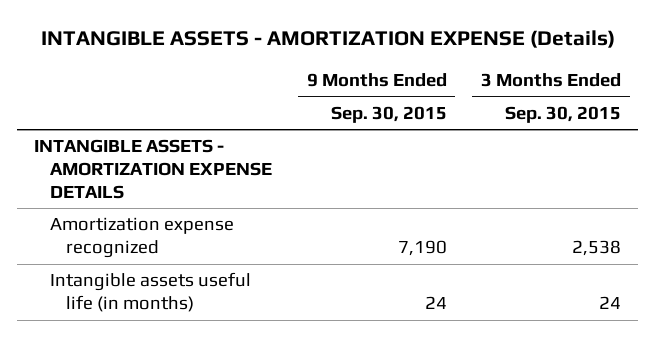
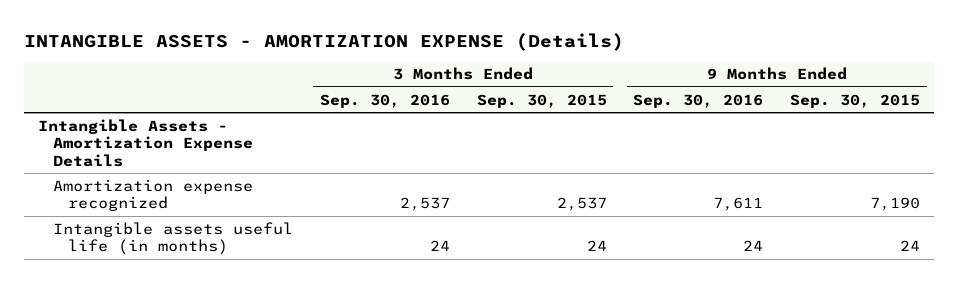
- | 9 Months Ended Sep. 30, 2015 | 3 Months Ended Sep. 30, 2015
+ | 3 Months Ended Sep. 30, 2016 | 3 Months Ended Sep. 30, 2015 | 9 Months Ended Sep. 30, 2016 | 9 Months Ended Sep. 30, 2015
- INTANGIBLE ASSETS - AMORTIZATION EXPENSE DETAILS
- Amortization expense recognized | 7,190 | 2,538
+ Intangible Assets - Amortization Expense Details
+ Amortization expense recognized | 2,537 | 2,537 | 7,611 | 7,190

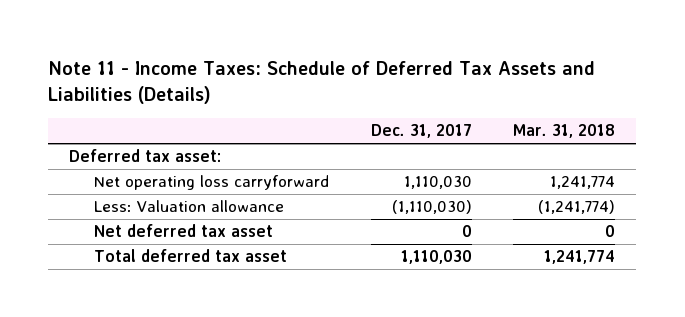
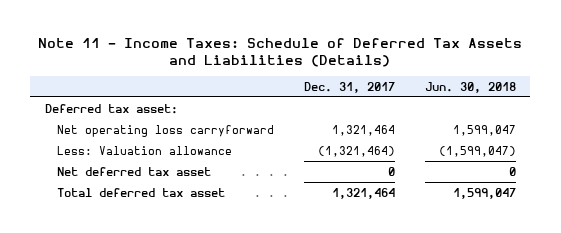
- | Dec. 31, 2017 | Mar. 31, 2018
+ | Dec. 31, 2017 | Jun. 30, 2018
- Net operating loss carryforward | 1,110,030 | 1,241,774
- Less: Valuation allowance | (1,110,030) | (1,241,774)
+ Net operating loss carryforward | 1,321,464 | 1,599,047
+ Less: Valuation allowance | (1,321,464) | (1,599,047)
- Total deferred tax asset | 1,110,030 | 1,241,774
+ Total deferred tax asset | 1,321,464 | 1,599,047

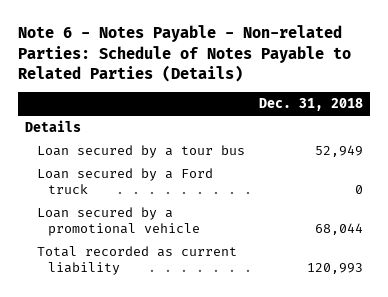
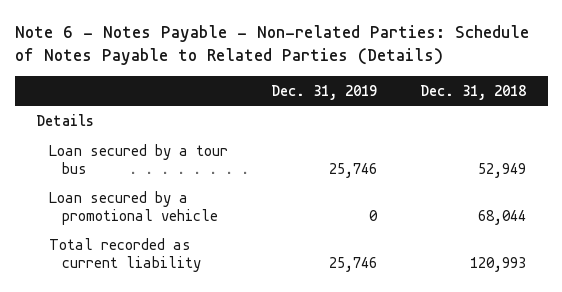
- | Dec. 31, 2018
+ | Dec. 31, 2019 | Dec. 31, 2018
- Loan secured by a Ford truck | 0

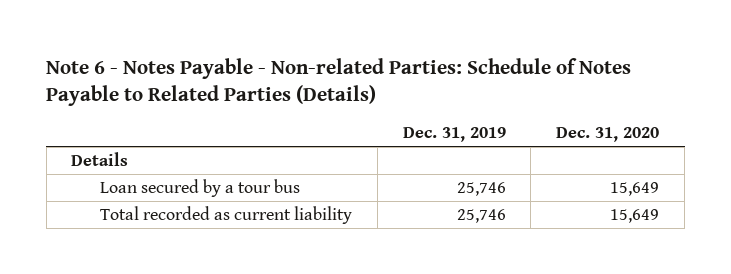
- | Dec. 31, 2019 | Dec. 31, 2018
+ | Dec. 31, 2019 | Dec. 31, 2020
- Loan secured by a promotional vehicle | 0 | 68,044

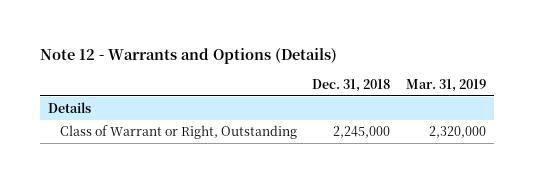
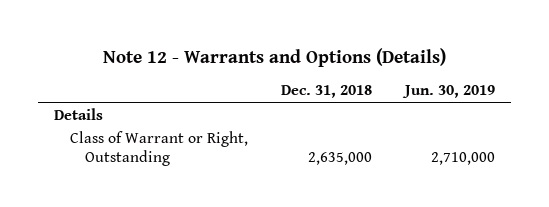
- | Dec. 31, 2018 | Mar. 31, 2019
+ | Dec. 31, 2018 | Jun. 30, 2019
- Class of Warrant or Right, Outstanding | 2,245,000 | 2,320,000
+ Class of Warrant or Right, Outstanding | 2,635,000 | 2,710,000

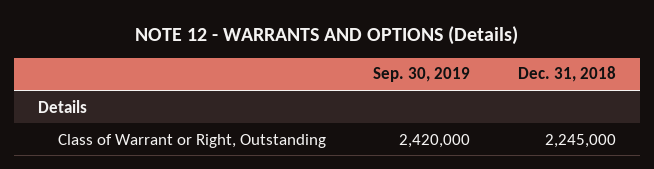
- Note 12 - Warrants and Options (Details)
+ NOTE 12 - WARRANTS AND OPTIONS (Details)
- | Dec. 31, 2018 | Jun. 30, 2019
+ | Sep. 30, 2019 | Dec. 31, 2018
- Class of Warrant or Right, Outstanding | 2,635,000 | 2,710,000
+ Class of Warrant or Right, Outstanding | 2,420,000 | 2,245,000

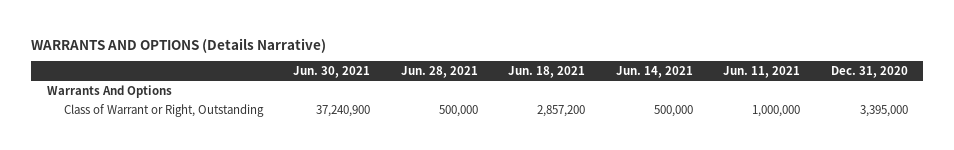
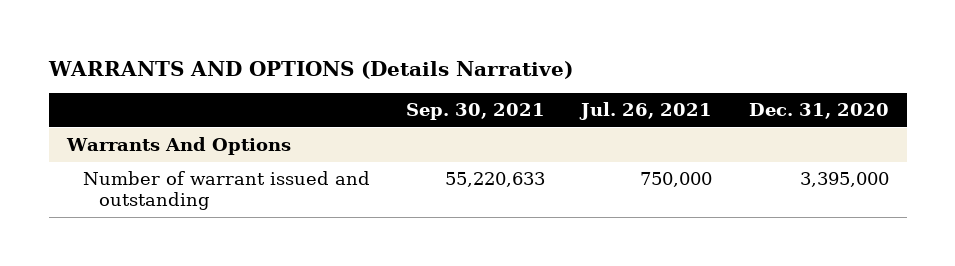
- | Jun. 30, 2021 | Jun. 28, 2021 | Jun. 18, 2021 | Jun. 14, 2021 | Jun. 11, 2021 | Dec. 31, 2020
+ | Sep. 30, 2021 | Jul. 26, 2021 | Dec. 31, 2020
- Class of Warrant or Right, Outstanding | 37,240,900 | 500,000 | 2,857,200 | 500,000 | 1,000,000 | 3,395,000
+ Number of warrant issued and outstanding | 55,220,633 | 750,000 | 3,395,000

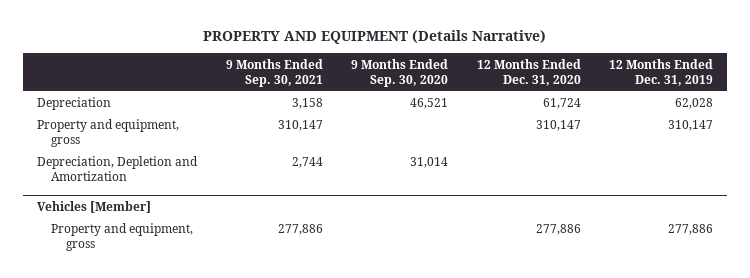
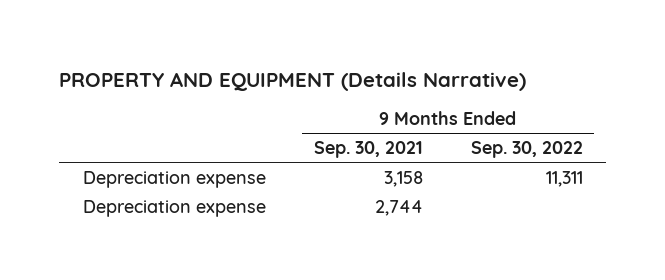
- | 9 Months Ended Sep. 30, 2021 | 9 Months Ended Sep. 30, 2020 | 12 Months Ended Dec. 31, 2020 | 12 Months Ended Dec. 31, 2019
+ | 9 Months Ended Sep. 30, 2021 | 9 Months Ended Sep. 30, 2022
- Depreciation | 3,158 | 46,521 | 61,724 | 62,028
- Property and equipment, gross | 310,147 | | 310,147 | 310,147
- Depreciation, Depletion and Amortization | 2,744 | 31,014 | |
- Vehicles [Member]
- Property and equipment, gross | 277,886 | | 277,886 | 277,886
+ Depreciation expense | 3,158 | 11,311
+ Depreciation expense | 2,744 |

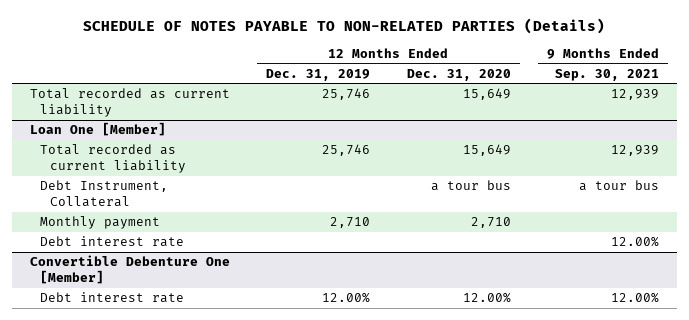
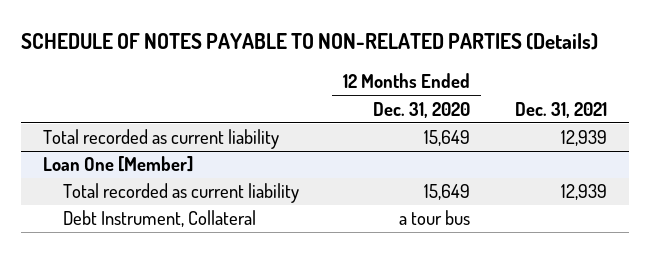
- | 12 Months Ended Dec. 31, 2019 | 12 Months Ended Dec. 31, 2020 | 9 Months Ended Sep. 30, 2021
+ | 12 Months Ended Dec. 31, 2020 | Dec. 31, 2021
@ Loan One [Member]
- Monthly payment | 2,710 | 2,710 |
- Debt interest rate | | | 12.00%
- Convertible Debenture One [Member]
- Debt interest rate | 12.00% | 12.00% | 12.00%

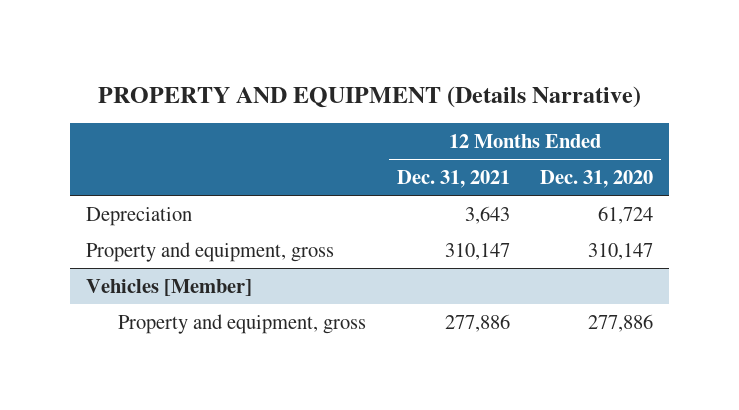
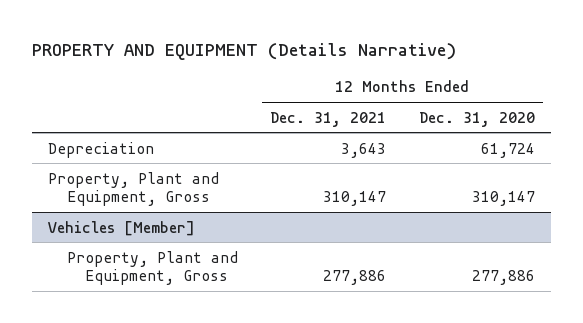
- Property and equipment, gross | 310,147 | 310,147
+ Property, Plant and Equipment, Gross | 310,147 | 310,147
@ Vehicles [Member]
- Property and equipment, gross | 277,886 | 277,886
+ Property, Plant and Equipment, Gross | 277,886 | 277,886

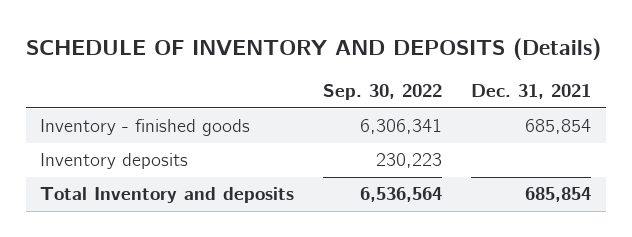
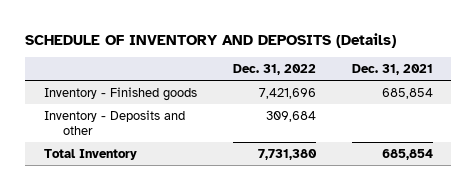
- | Sep. 30, 2022 | Dec. 31, 2021
+ | Dec. 31, 2022 | Dec. 31, 2021
- Inventory - finished goods | 6,306,341 | 685,854
- Inventory deposits | 230,223 |
- Total Inventory and deposits | 6,536,564 | 685,854
+ Inventory - Finished goods | 7,421,696 | 685,854
+ Inventory - Deposits and other | 309,684 |
+ Total Inventory | 7,731,380 | 685,854

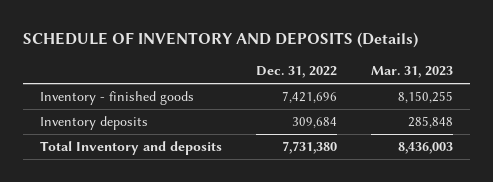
- | Dec. 31, 2022 | Dec. 31, 2021
+ | Dec. 31, 2022 | Mar. 31, 2023
- Inventory - Finished goods | 7,421,696 | 685,854
- Inventory - Deposits and other | 309,684 |
- Total Inventory | 7,731,380 | 685,854
+ Inventory - finished goods | 7,421,696 | 8,150,255
+ Inventory deposits | 309,684 | 285,848
+ Total Inventory and deposits | 7,731,380 | 8,436,003

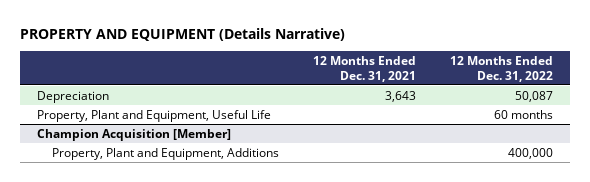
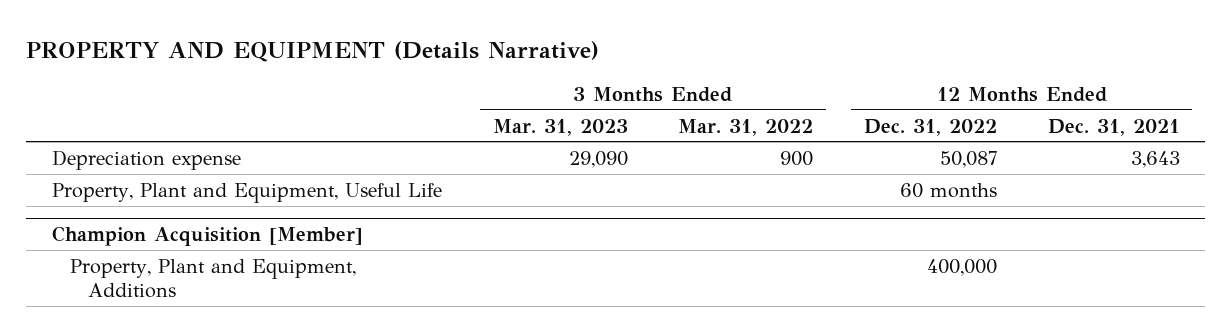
- | 12 Months Ended Dec. 31, 2021 | 12 Months Ended Dec. 31, 2022
+ | 3 Months Ended Mar. 31, 2023 | 3 Months Ended Mar. 31, 2022 | 12 Months Ended Dec. 31, 2022 | 12 Months Ended Dec. 31, 2021
- Depreciation | 3,643 | 50,087
+ Depreciation expense | 29,090 | 900 | 50,087 | 3,643

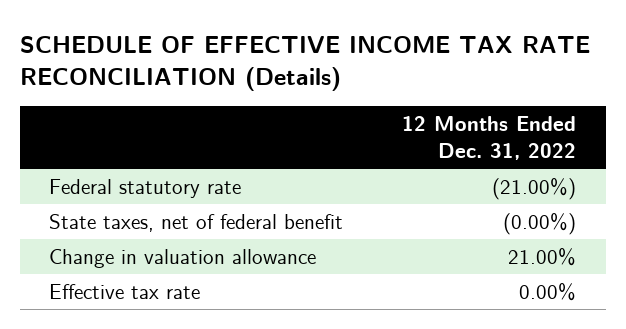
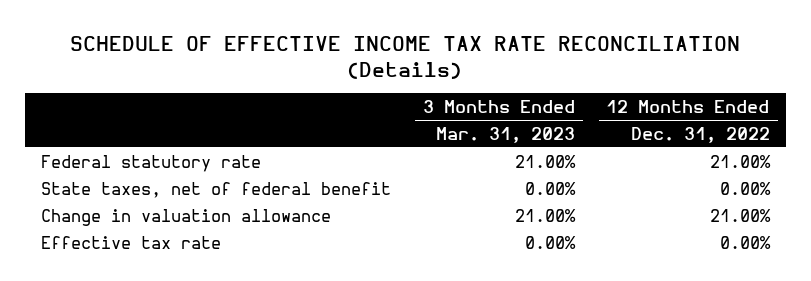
- | 12 Months Ended Dec. 31, 2022
+ | 3 Months Ended Mar. 31, 2023 | 12 Months Ended Dec. 31, 2022
- Federal statutory rate | (21.00%)
- State taxes, net of federal benefit | (0.00%)
+ Federal statutory rate | 21.00% | 21.00%
+ State taxes, net of federal benefit | 0.00% | 0.00%

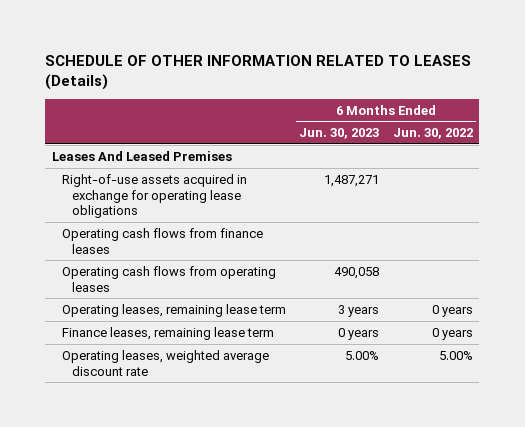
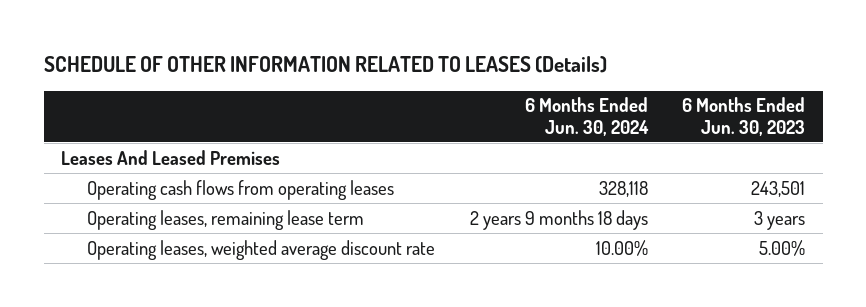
- | 6 Months Ended Jun. 30, 2023 | 6 Months Ended Jun. 30, 2022
+ | 6 Months Ended Jun. 30, 2024 | 6 Months Ended Jun. 30, 2023
- Right-of-use assets acquired in exchange for operating lease obligations | 1,487,271 |
- Operating cash flows from finance leases
- Operating cash flows from operating leases | 490,058 |
+ Operating cash flows from operating leases | 328,118 | 243,501
- Finance leases, remaining lease term | 0 years | 0 years

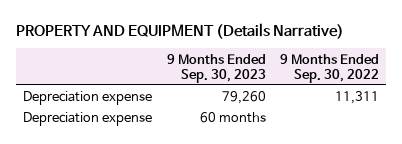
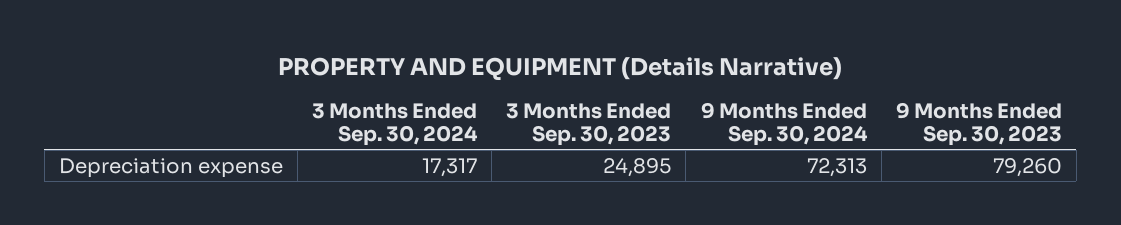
- | 9 Months Ended Sep. 30, 2023 | 9 Months Ended Sep. 30, 2022
+ | 3 Months Ended Sep. 30, 2024 | 3 Months Ended Sep. 30, 2023 | 9 Months Ended Sep. 30, 2024 | 9 Months Ended Sep. 30, 2023
- Depreciation expense | 60 months |

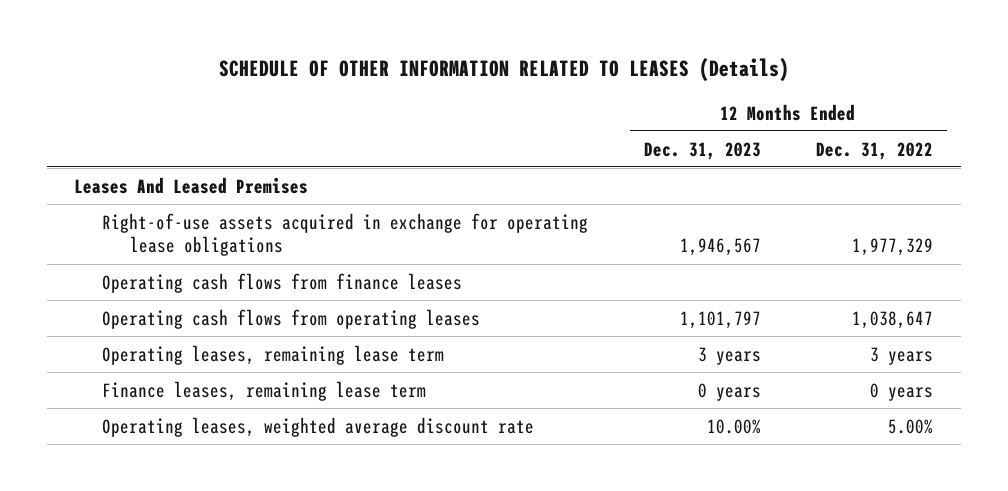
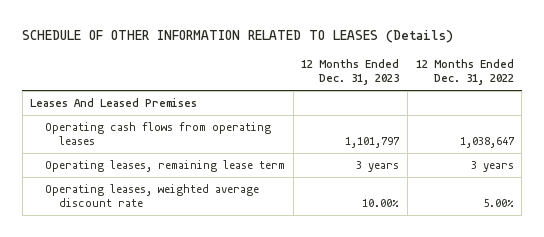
- Right-of-use assets acquired in exchange for operating lease obligations | 1,946,567 | 1,977,329
- Operating cash flows from finance leases
- Finance leases, remaining lease term | 0 years | 0 years

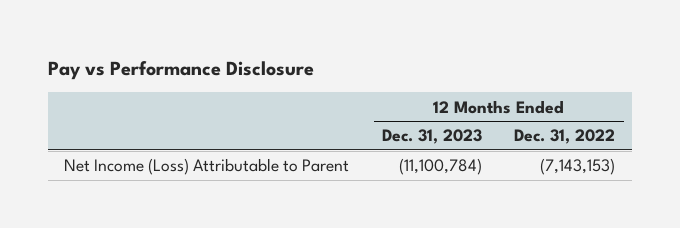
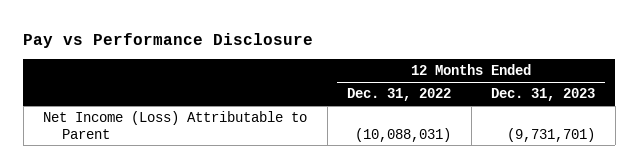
- | 12 Months Ended Dec. 31, 2023 | 12 Months Ended Dec. 31, 2022
+ | 12 Months Ended Dec. 31, 2022 | 12 Months Ended Dec. 31, 2023
- Net Income (Loss) Attributable to Parent | (11,100,784) | (7,143,153)
+ Net Income (Loss) Attributable to Parent | (10,088,031) | (9,731,701)

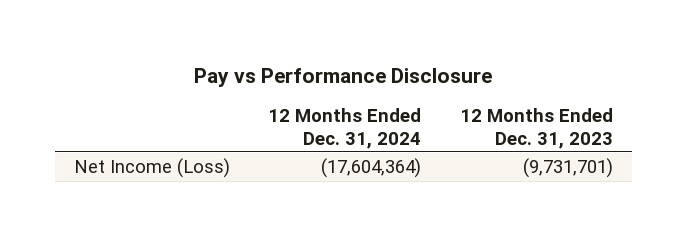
- | 12 Months Ended Dec. 31, 2022 | 12 Months Ended Dec. 31, 2023
+ | 12 Months Ended Dec. 31, 2024 | 12 Months Ended Dec. 31, 2023
- Net Income (Loss) Attributable to Parent | (10,088,031) | (9,731,701)
+ Net Income (Loss) | (17,604,364) | (9,731,701)

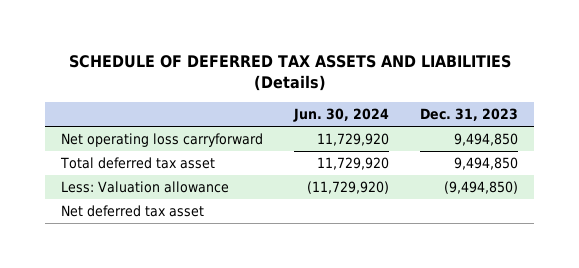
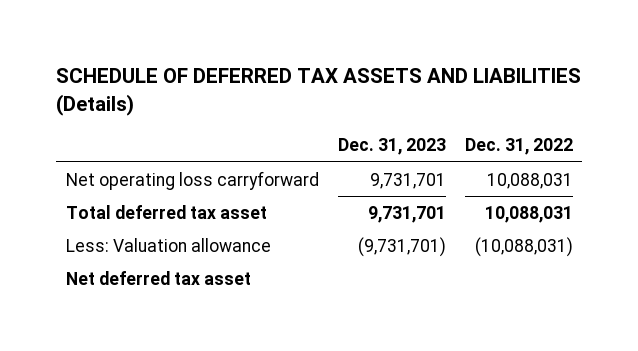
- | Jun. 30, 2024 | Dec. 31, 2023
+ | Dec. 31, 2023 | Dec. 31, 2022
- Net operating loss carryforward | 11,729,920 | 9,494,850
- Total deferred tax asset | 11,729,920 | 9,494,850
- Less: Valuation allowance | (11,729,920) | (9,494,850)
+ Net operating loss carryforward | 9,731,701 | 10,088,031
+ Total deferred tax asset | 9,731,701 | 10,088,031
+ Less: Valuation allowance | (9,731,701) | (10,088,031)

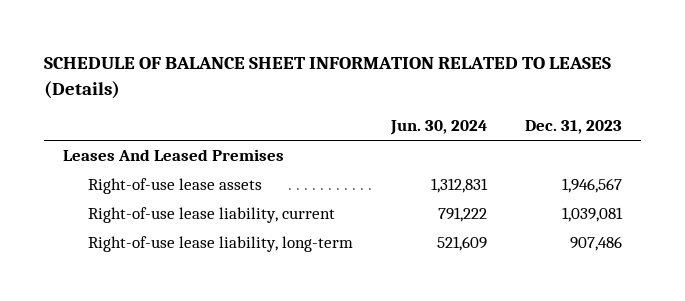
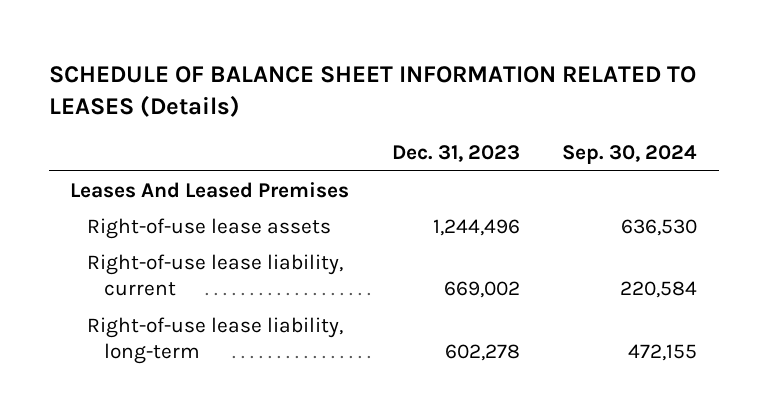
- | Jun. 30, 2024 | Dec. 31, 2023
+ | Dec. 31, 2023 | Sep. 30, 2024
- Right-of-use lease assets | 1,312,831 | 1,946,567
- Right-of-use lease liability, current | 791,222 | 1,039,081
- Right-of-use lease liability, long-term | 521,609 | 907,486
+ Right-of-use lease assets | 1,244,496 | 636,530
+ Right-of-use lease liability, current | 669,002 | 220,584
+ Right-of-use lease liability, long-term | 602,278 | 472,155

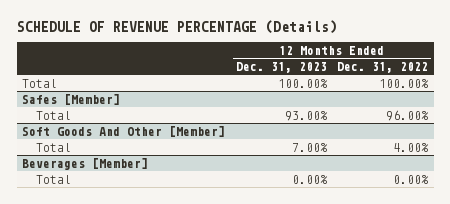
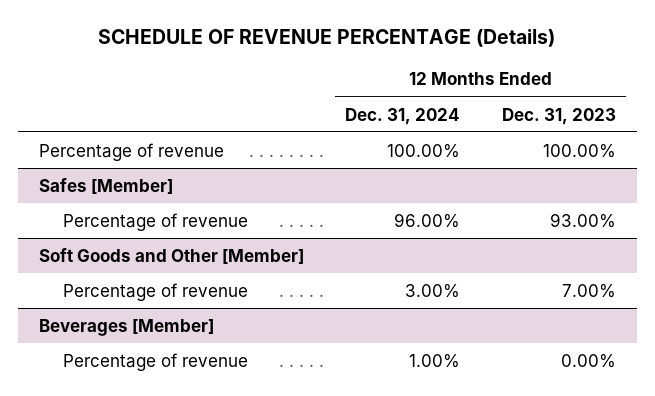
- | 12 Months Ended Dec. 31, 2023 | 12 Months Ended Dec. 31, 2022
+ | 12 Months Ended Dec. 31, 2024 | 12 Months Ended Dec. 31, 2023
- Total | 100.00% | 100.00%
+ Percentage of revenue | 100.00% | 100.00%
@ Safes [Member]
- Total | 93.00% | 96.00%
- Soft Goods And Other [Member]
- Total | 7.00% | 4.00%
@ Safes [Member]
+ Percentage of revenue | 96.00% | 93.00%
+ Soft Goods and Other [Member]
+ Percentage of revenue | 3.00% | 7.00%
@ Beverages [Member]
- Total | 0.00% | 0.00%
+ Percentage of revenue | 1.00% | 0.00%

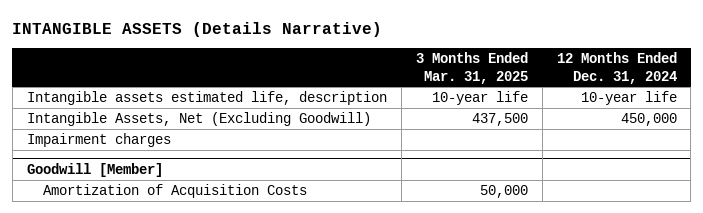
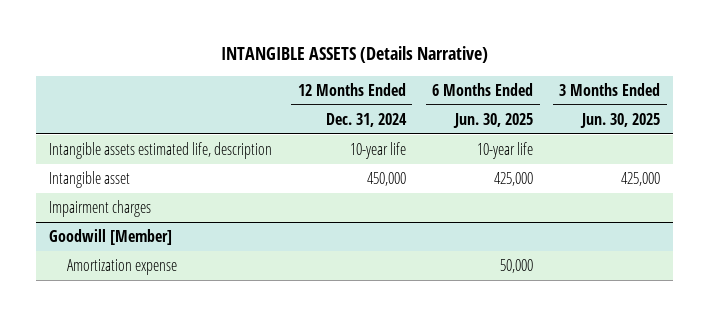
- | 3 Months Ended Mar. 31, 2025 | 12 Months Ended Dec. 31, 2024
+ | 12 Months Ended Dec. 31, 2024 | 6 Months Ended Jun. 30, 2025 | 3 Months Ended Jun. 30, 2025
- Intangible Assets, Net (Excluding Goodwill) | 437,500 | 450,000
+ Intangible asset | 450,000 | 425,000 | 425,000
@ Goodwill [Member]
- Amortization of Acquisition Costs | 50,000 |
+ Amortization expense | | 50,000 |

